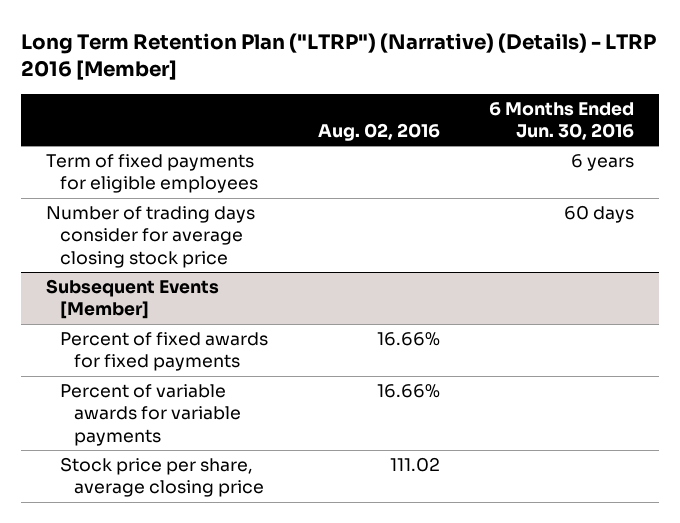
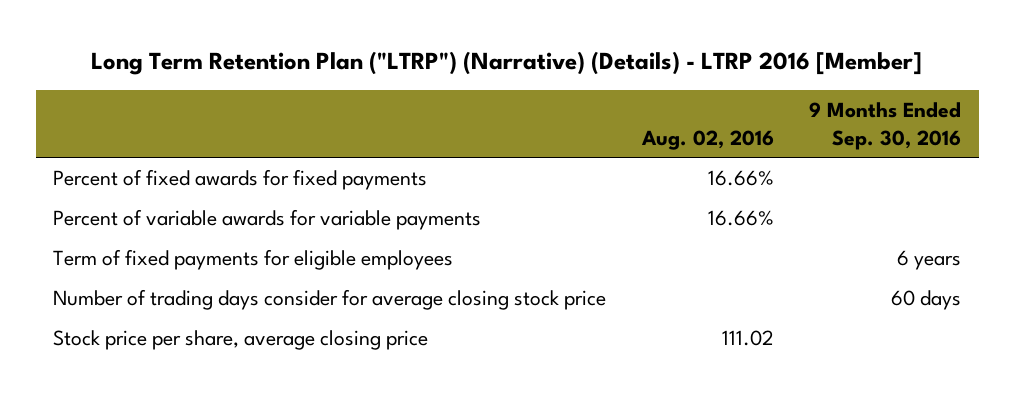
- | Aug. 02, 2016 | 6 Months Ended Jun. 30, 2016
+ | Aug. 02, 2016 | 9 Months Ended Sep. 30, 2016
- Subsequent Events [Member]
moved down: Term of fixed payments for eligible employees | | 6 years
moved down: Number of trading days consider for average closing stock price | | 60 days

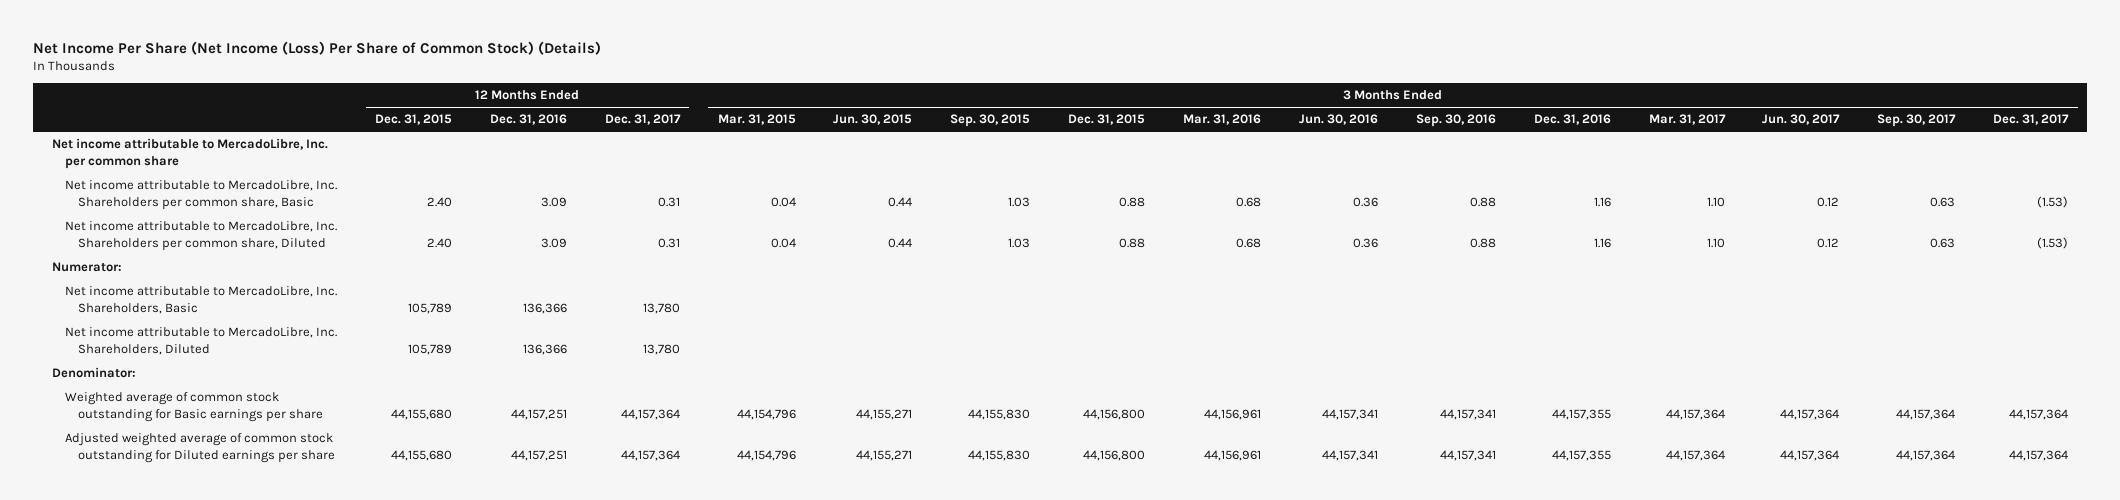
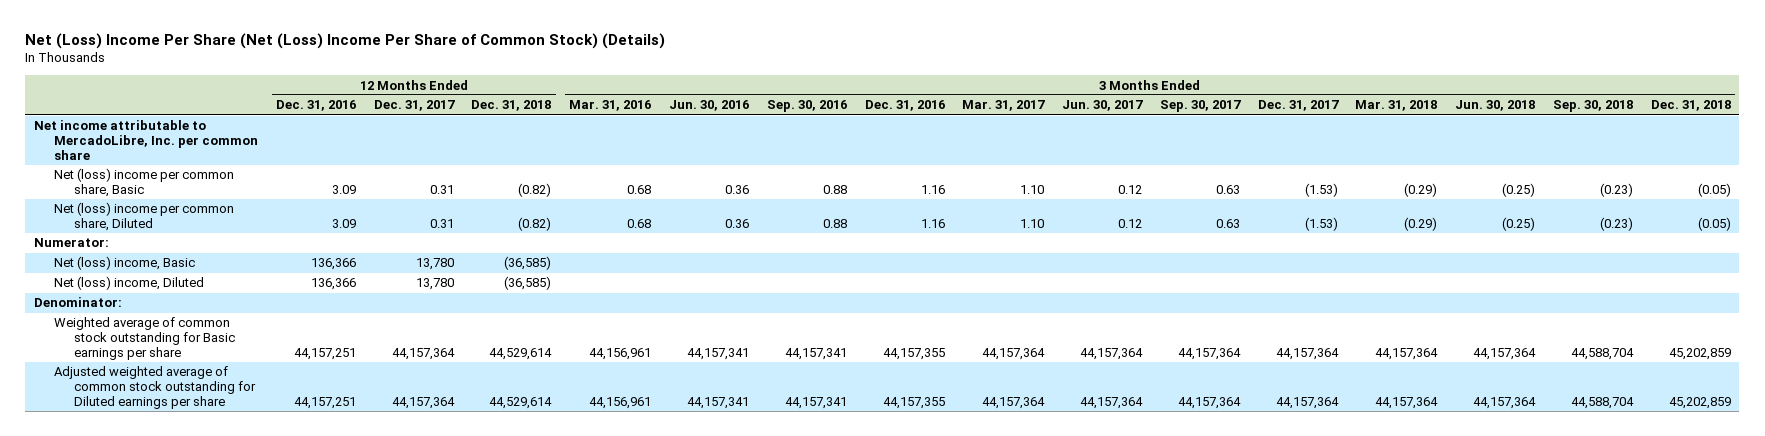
- Net Income Per Share (Net Income (Loss) Per Share of Common Stock) (Details)
+ Net (Loss) Income Per Share (Net (Loss) Income Per Share of Common Stock) (Details)
- | 12 Months Ended Dec. 31, 2015 | 12 Months Ended Dec. 31, 2016 | 12 Months Ended Dec. 31, 2017 | 3 Months Ended Mar. 31, 2015 | 3 Months Ended Jun. 30, 2015 | 3 Months Ended Sep. 30, 2015 | 3 Months Ended Dec. 31, 2015 | 3 Months Ended Mar. 31, 2016 | 3 Months Ended Jun. 30, 2016 | 3 Months Ended Sep. 30, 2016 | 3 Months Ended Dec. 31, 2016 | 3 Months Ended Mar. 31, 2017 | 3 Months Ended Jun. 30, 2017 | 3 Months Ended Sep. 30, 2017 | 3 Months Ended Dec. 31, 2017
+ | 12 Months Ended Dec. 31, 2016 | 12 Months Ended Dec. 31, 2017 | 12 Months Ended Dec. 31, 2018 | 3 Months Ended Mar. 31, 2016 | 3 Months Ended Jun. 30, 2016 | 3 Months Ended Sep. 30, 2016 | 3 Months Ended Dec. 31, 2016 | 3 Months Ended Mar. 31, 2017 | 3 Months Ended Jun. 30, 2017 | 3 Months Ended Sep. 30, 2017 | 3 Months Ended Dec. 31, 2017 | 3 Months Ended Mar. 31, 2018 | 3 Months Ended Jun. 30, 2018 | 3 Months Ended Sep. 30, 2018 | 3 Months Ended Dec. 31, 2018
- Net income attributable to MercadoLibre, Inc. Shareholders per common share, Basic | 2.40 | 3.09 | 0.31 | 0.04 | 0.44 | 1.03 | 0.88 | 0.68 | 0.36 | 0.88 | 1.16 | 1.10 | 0.12 | 0.63 | (1.53)
- Net income attributable to MercadoLibre, Inc. Shareholders per common share, Diluted | 2.40 | 3.09 | 0.31 | 0.04 | 0.44 | 1.03 | 0.88 | 0.68 | 0.36 | 0.88 | 1.16 | 1.10 | 0.12 | 0.63 | (1.53)
+ Net (loss) income per common share, Basic | 3.09 | 0.31 | (0.82) | 0.68 | 0.36 | 0.88 | 1.16 | 1.10 | 0.12 | 0.63 | (1.53) | (0.29) | (0.25) | (0.23) | (0.05)
+ Net (loss) income per common share, Diluted | 3.09 | 0.31 | (0.82) | 0.68 | 0.36 | 0.88 | 1.16 | 1.10 | 0.12 | 0.63 | (1.53) | (0.29) | (0.25) | (0.23) | (0.05)
- Net income attributable to MercadoLibre, Inc. Shareholders, Basic | 105,789 | 136,366 | 13,780 | | | | | | | | | | | |
- Net income attributable to MercadoLibre, Inc. Shareholders, Diluted | 105,789 | 136,366 | 13,780 | | | | | | | | | | | |
+ Net (loss) income, Basic | 136,366 | 13,780 | (36,585) | | | | | | | | | | | |
+ Net (loss) income, Diluted | 136,366 | 13,780 | (36,585) | | | | | | | | | | | |

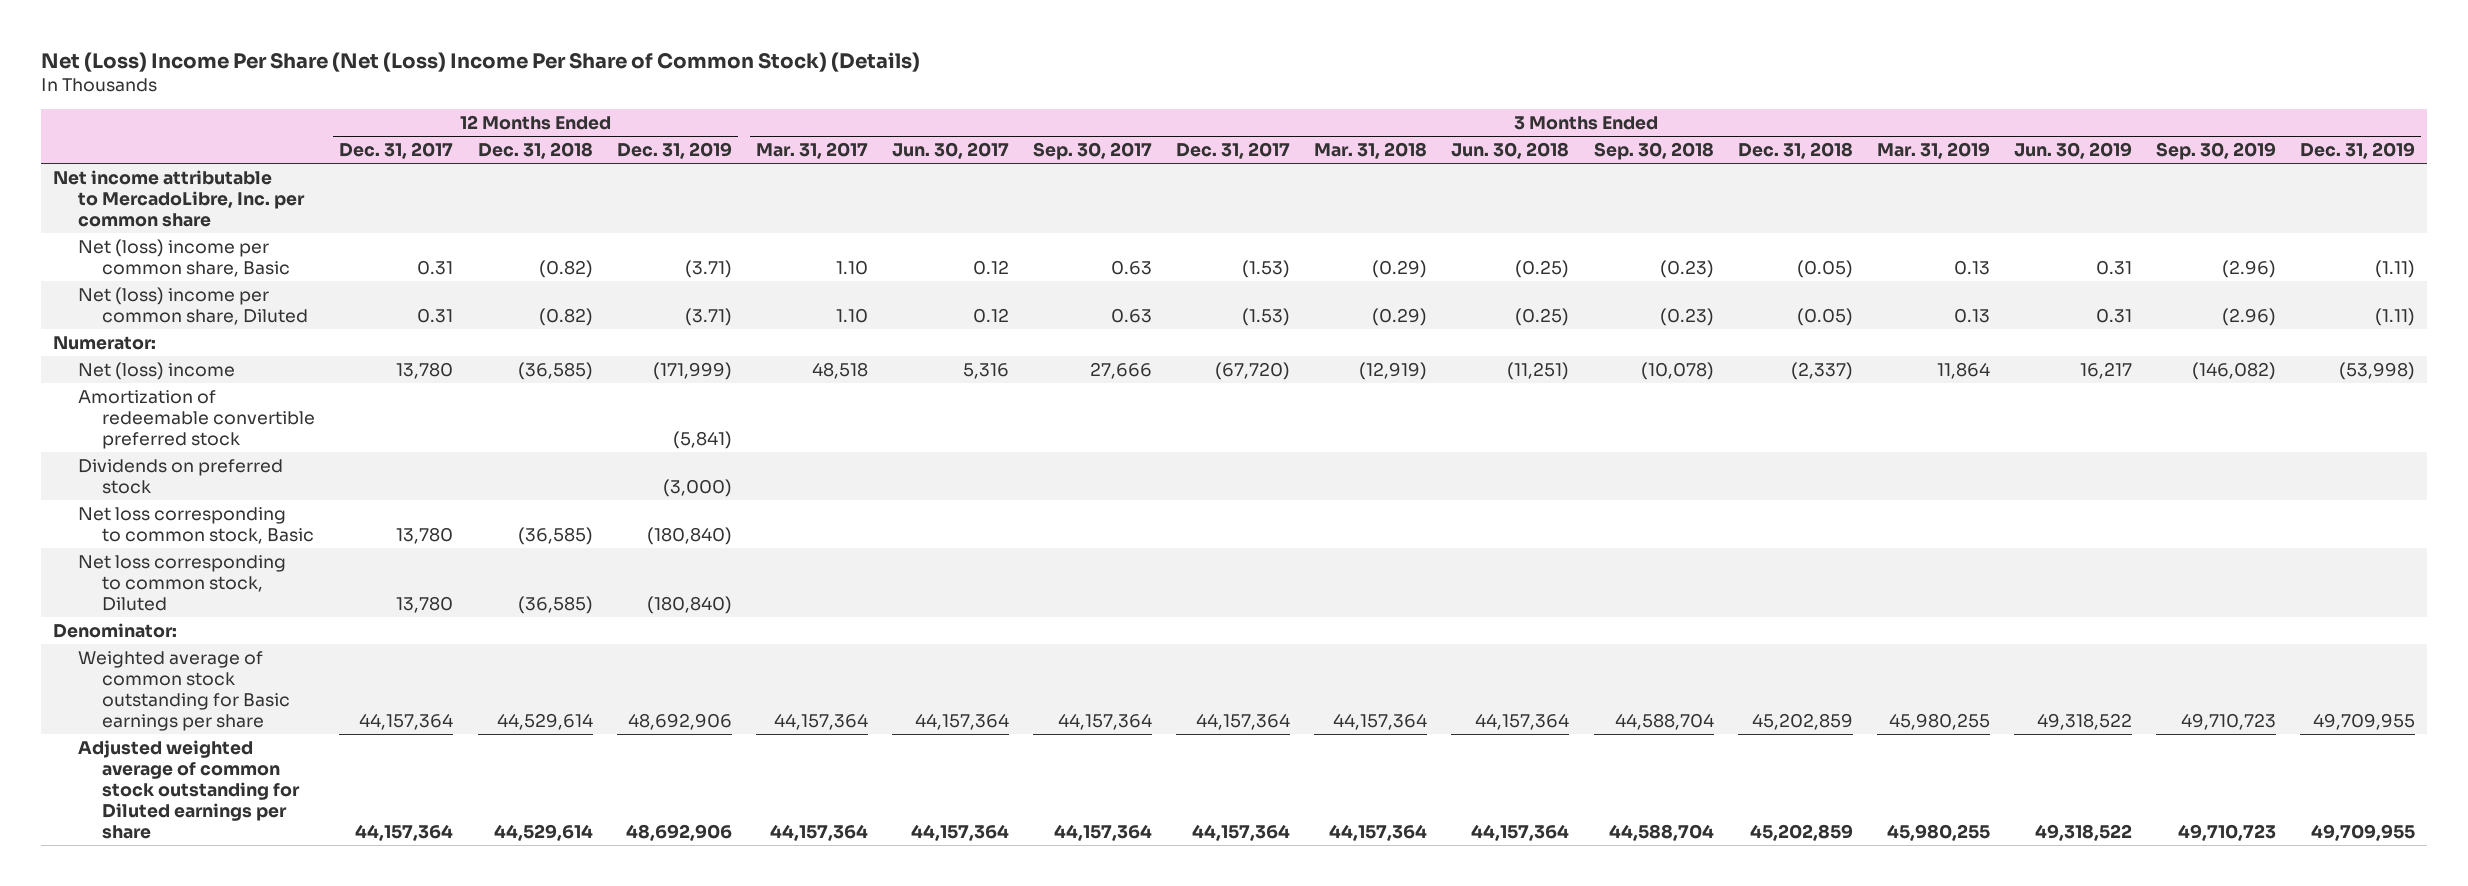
- | 12 Months Ended Dec. 31, 2016 | 12 Months Ended Dec. 31, 2017 | 12 Months Ended Dec. 31, 2018 | 3 Months Ended Mar. 31, 2016 | 3 Months Ended Jun. 30, 2016 | 3 Months Ended Sep. 30, 2016 | 3 Months Ended Dec. 31, 2016 | 3 Months Ended Mar. 31, 2017 | 3 Months Ended Jun. 30, 2017 | 3 Months Ended Sep. 30, 2017 | 3 Months Ended Dec. 31, 2017 | 3 Months Ended Mar. 31, 2018 | 3 Months Ended Jun. 30, 2018 | 3 Months Ended Sep. 30, 2018 | 3 Months Ended Dec. 31, 2018
+ | 12 Months Ended Dec. 31, 2017 | 12 Months Ended Dec. 31, 2018 | 12 Months Ended Dec. 31, 2019 | 3 Months Ended Mar. 31, 2017 | 3 Months Ended Jun. 30, 2017 | 3 Months Ended Sep. 30, 2017 | 3 Months Ended Dec. 31, 2017 | 3 Months Ended Mar. 31, 2018 | 3 Months Ended Jun. 30, 2018 | 3 Months Ended Sep. 30, 2018 | 3 Months Ended Dec. 31, 2018 | 3 Months Ended Mar. 31, 2019 | 3 Months Ended Jun. 30, 2019 | 3 Months Ended Sep. 30, 2019 | 3 Months Ended Dec. 31, 2019
- Net (loss) income, Basic | 136,366 | 13,780 | (36,585) | | | | | | | | | | | |
- Net (loss) income, Diluted | 136,366 | 13,780 | (36,585) | | | | | | | | | | | |
+ Net (loss) income | 13,780 | (36,585) | (171,999) | 48,518 | 5,316 | 27,666 | (67,720) | (12,919) | (11,251) | (10,078) | (2,337) | 11,864 | 16,217 | (146,082) | (53,998)
+ Amortization of redeemable convertible preferred stock | | | (5,841) | | | | | | | | | | | |
+ Dividends on preferred stock | | | (3,000) | | | | | | | | | | | |
+ Net loss corresponding to common stock, Basic | 13,780 | (36,585) | (180,840) | | | | | | | | | | | |
+ Net loss corresponding to common stock, Diluted | 13,780 | (36,585) | (180,840) | | | | | | | | | | | |

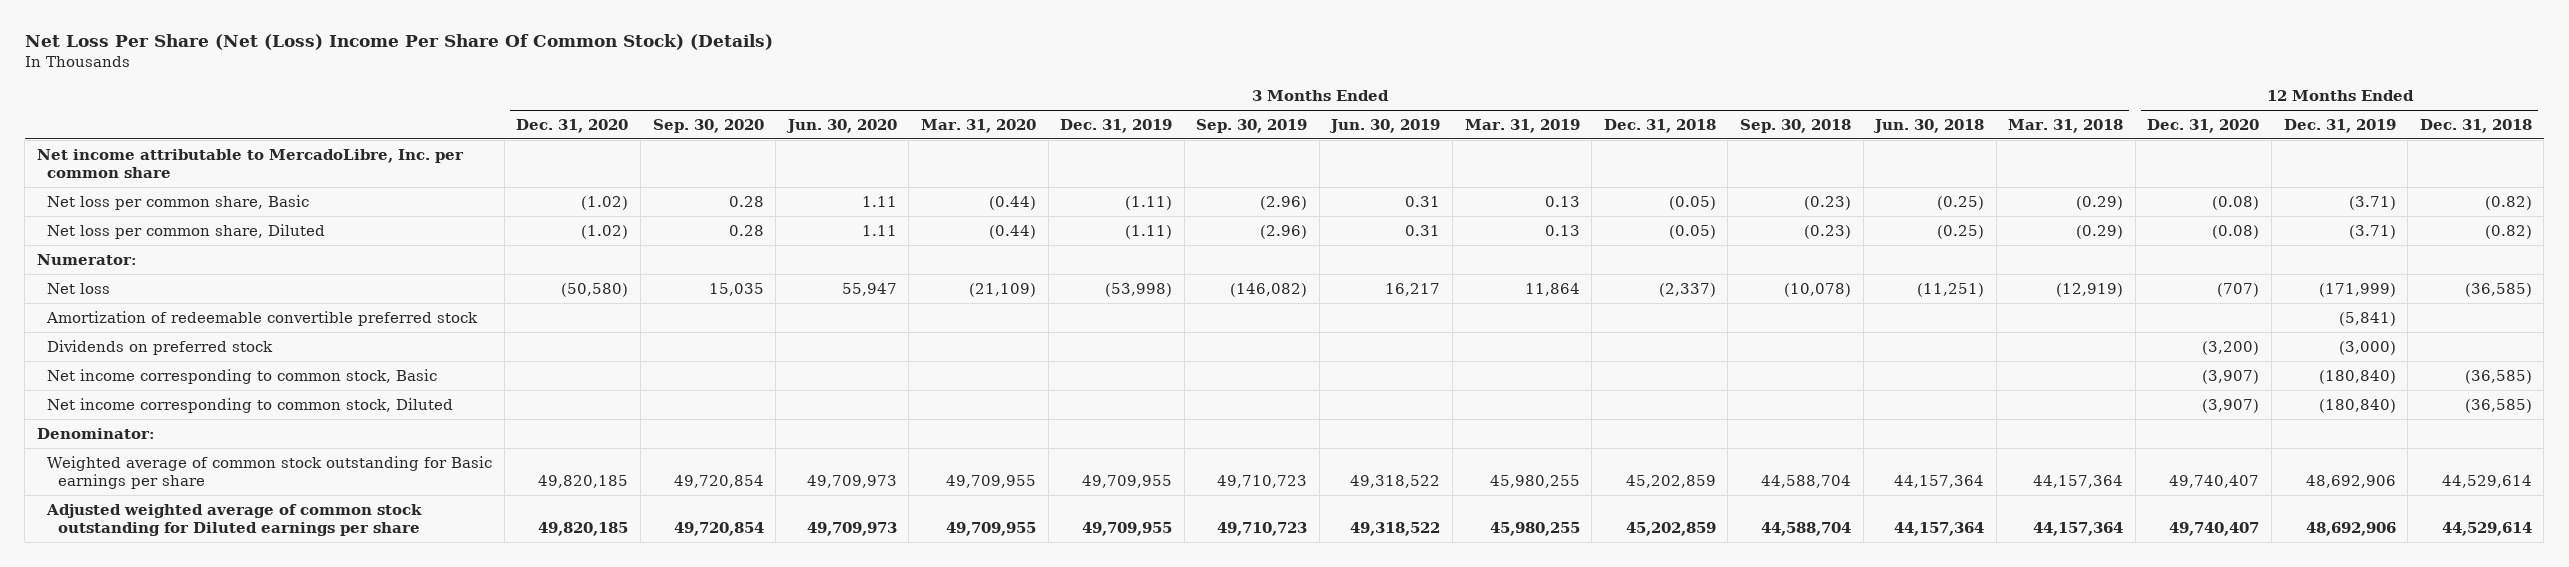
- Net (Loss) Income Per Share (Net (Loss) Income Per Share of Common Stock) (Details)
+ Net Loss Per Share (Net (Loss) Income Per Share Of Common Stock) (Details)
- | 12 Months Ended Dec. 31, 2017 | 12 Months Ended Dec. 31, 2018 | 12 Months Ended Dec. 31, 2019 | 3 Months Ended Mar. 31, 2017 | 3 Months Ended Jun. 30, 2017 | 3 Months Ended Sep. 30, 2017 | 3 Months Ended Dec. 31, 2017 | 3 Months Ended Mar. 31, 2018 | 3 Months Ended Jun. 30, 2018 | 3 Months Ended Sep. 30, 2018 | 3 Months Ended Dec. 31, 2018 | 3 Months Ended Mar. 31, 2019 | 3 Months Ended Jun. 30, 2019 | 3 Months Ended Sep. 30, 2019 | 3 Months Ended Dec. 31, 2019
+ | 3 Months Ended Dec. 31, 2020 | 3 Months Ended Sep. 30, 2020 | 3 Months Ended Jun. 30, 2020 | 3 Months Ended Mar. 31, 2020 | 3 Months Ended Dec. 31, 2019 | 3 Months Ended Sep. 30, 2019 | 3 Months Ended Jun. 30, 2019 | 3 Months Ended Mar. 31, 2019 | 3 Months Ended Dec. 31, 2018 | 3 Months Ended Sep. 30, 2018 | 3 Months Ended Jun. 30, 2018 | 3 Months Ended Mar. 31, 2018 | 12 Months Ended Dec. 31, 2020 | 12 Months Ended Dec. 31, 2019 | 12 Months Ended Dec. 31, 2018
- Net (loss) income per common share, Basic | 0.31 | (0.82) | (3.71) | 1.10 | 0.12 | 0.63 | (1.53) | (0.29) | (0.25) | (0.23) | (0.05) | 0.13 | 0.31 | (2.96) | (1.11)
- Net (loss) income per common share, Diluted | 0.31 | (0.82) | (3.71) | 1.10 | 0.12 | 0.63 | (1.53) | (0.29) | (0.25) | (0.23) | (0.05) | 0.13 | 0.31 | (2.96) | (1.11)
+ Net loss per common share, Basic | (1.02) | 0.28 | 1.11 | (0.44) | (1.11) | (2.96) | 0.31 | 0.13 | (0.05) | (0.23) | (0.25) | (0.29) | (0.08) | (3.71) | (0.82)
+ Net loss per common share, Diluted | (1.02) | 0.28 | 1.11 | (0.44) | (1.11) | (2.96) | 0.31 | 0.13 | (0.05) | (0.23) | (0.25) | (0.29) | (0.08) | (3.71) | (0.82)
- Net (loss) income | 13,780 | (36,585) | (171,999) | 48,518 | 5,316 | 27,666 | (67,720) | (12,919) | (11,251) | (10,078) | (2,337) | 11,864 | 16,217 | (146,082) | (53,998)
+ Net loss | (50,580) | 15,035 | 55,947 | (21,109) | (53,998) | (146,082) | 16,217 | 11,864 | (2,337) | (10,078) | (11,251) | (12,919) | (707) | (171,999) | (36,585)
- Net loss corresponding to common stock, Basic | 13,780 | (36,585) | (180,840) | | | | | | | | | | | |
- Net loss corresponding to common stock, Diluted | 13,780 | (36,585) | (180,840) | | | | | | | | | | | |
+ Net income corresponding to common stock, Basic | | | | | | | | | | | | | (3,907) | (180,840) | (36,585)
+ Net income corresponding to common stock, Diluted | | | | | | | | | | | | | (3,907) | (180,840) | (36,585)

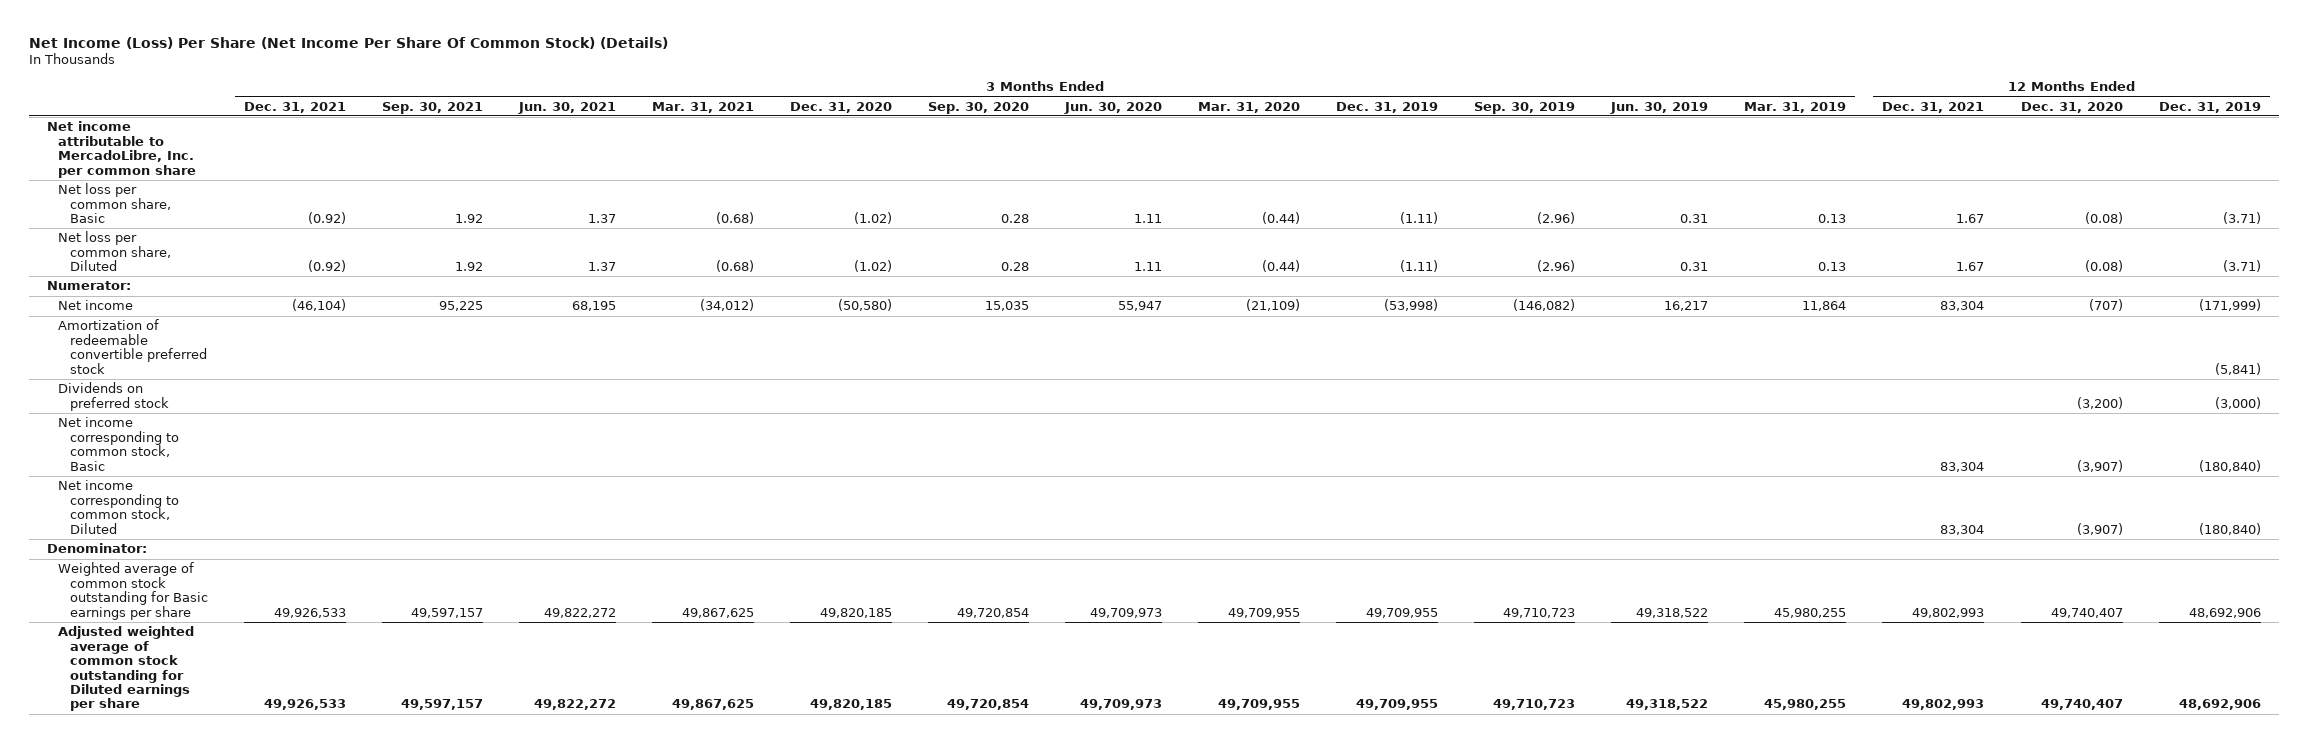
- Net Loss Per Share (Net (Loss) Income Per Share Of Common Stock) (Details)
+ Net Income (Loss) Per Share (Net Income Per Share Of Common Stock) (Details)
- | 3 Months Ended Dec. 31, 2020 | 3 Months Ended Sep. 30, 2020 | 3 Months Ended Jun. 30, 2020 | 3 Months Ended Mar. 31, 2020 | 3 Months Ended Dec. 31, 2019 | 3 Months Ended Sep. 30, 2019 | 3 Months Ended Jun. 30, 2019 | 3 Months Ended Mar. 31, 2019 | 3 Months Ended Dec. 31, 2018 | 3 Months Ended Sep. 30, 2018 | 3 Months Ended Jun. 30, 2018 | 3 Months Ended Mar. 31, 2018 | 12 Months Ended Dec. 31, 2020 | 12 Months Ended Dec. 31, 2019 | 12 Months Ended Dec. 31, 2018
+ | 3 Months Ended Dec. 31, 2021 | 3 Months Ended Sep. 30, 2021 | 3 Months Ended Jun. 30, 2021 | 3 Months Ended Mar. 31, 2021 | 3 Months Ended Dec. 31, 2020 | 3 Months Ended Sep. 30, 2020 | 3 Months Ended Jun. 30, 2020 | 3 Months Ended Mar. 31, 2020 | 3 Months Ended Dec. 31, 2019 | 3 Months Ended Sep. 30, 2019 | 3 Months Ended Jun. 30, 2019 | 3 Months Ended Mar. 31, 2019 | 12 Months Ended Dec. 31, 2021 | 12 Months Ended Dec. 31, 2020 | 12 Months Ended Dec. 31, 2019
- Net loss | (50,580) | 15,035 | 55,947 | (21,109) | (53,998) | (146,082) | 16,217 | 11,864 | (2,337) | (10,078) | (11,251) | (12,919) | (707) | (171,999) | (36,585)
+ Net income | (46,104) | 95,225 | 68,195 | (34,012) | (50,580) | 15,035 | 55,947 | (21,109) | (53,998) | (146,082) | 16,217 | 11,864 | 83,304 | (707) | (171,999)

